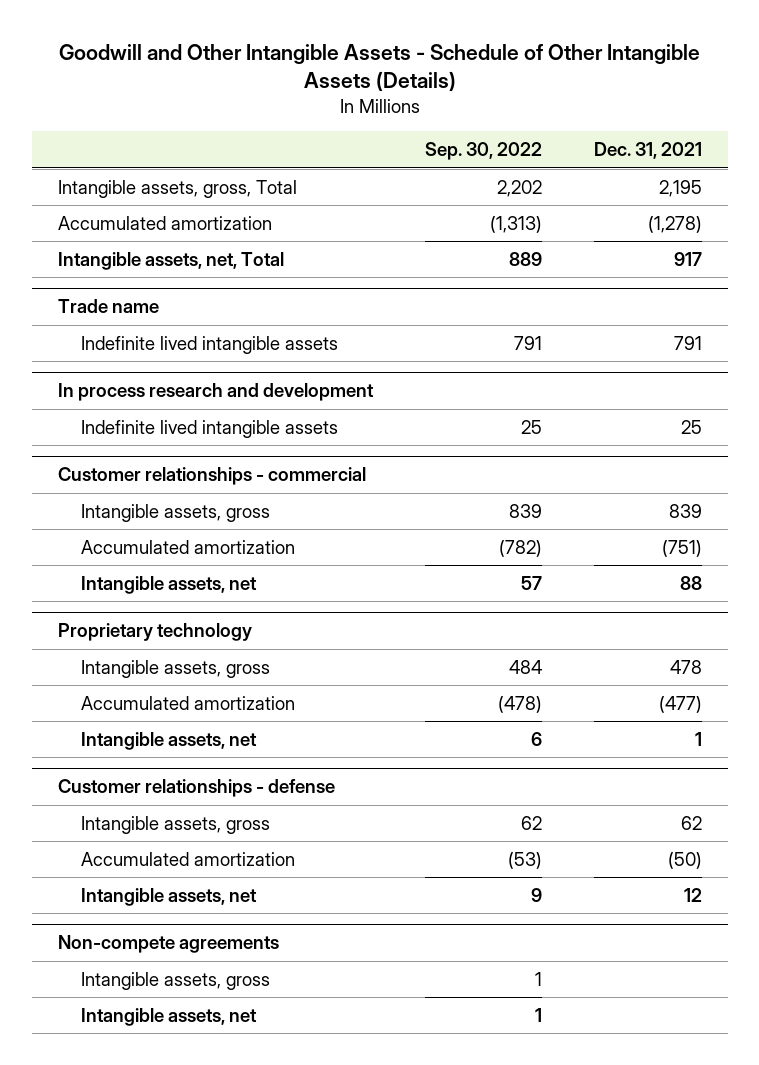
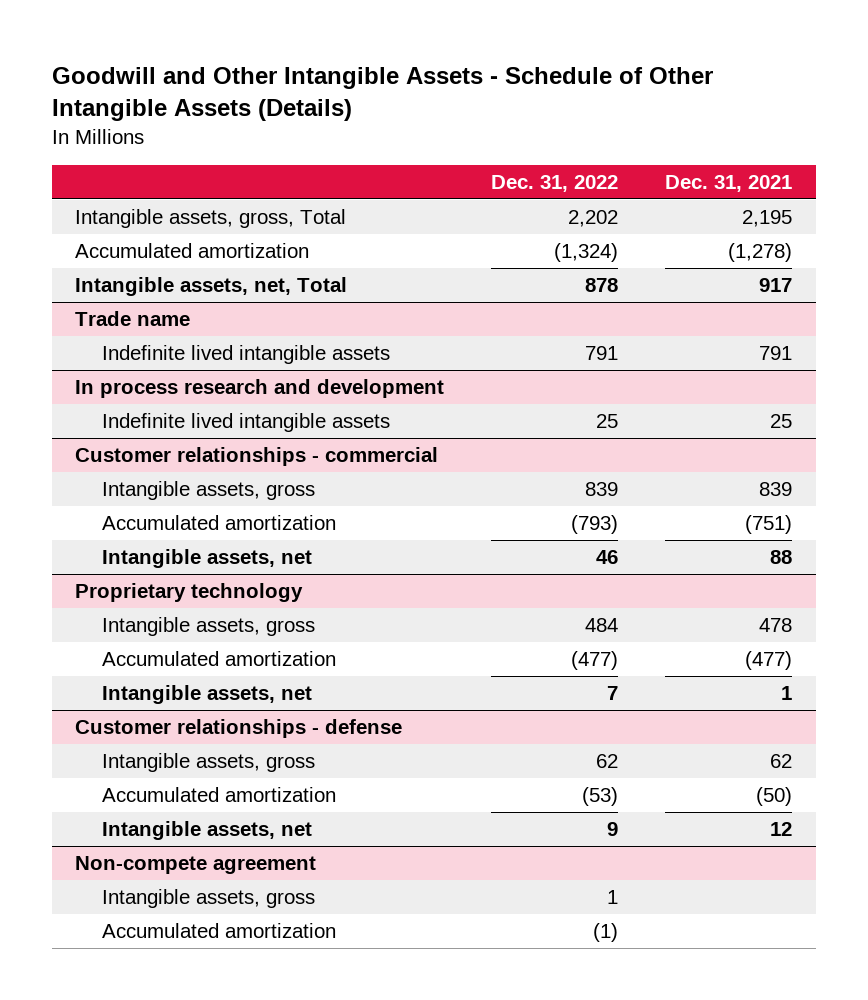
- | Sep. 30, 2022 | Dec. 31, 2021
+ | Dec. 31, 2022 | Dec. 31, 2021
- Non-compete agreements
+ Non-compete agreement
- Intangible assets, net | 1 |
+ Accumulated amortization | (1) |

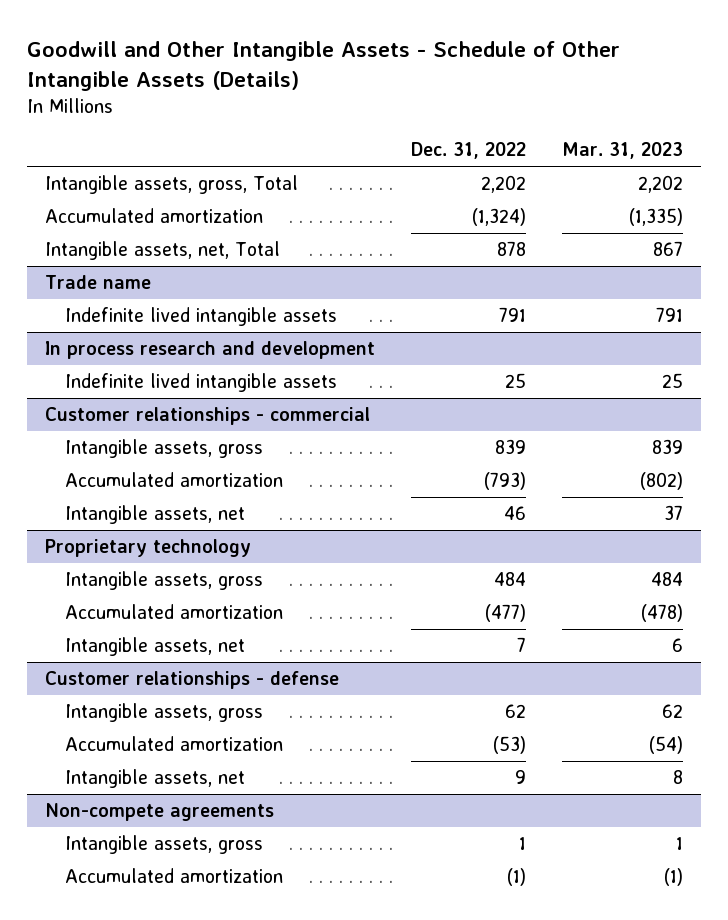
- | Dec. 31, 2022 | Dec. 31, 2021
+ | Dec. 31, 2022 | Mar. 31, 2023
- Non-compete agreement
+ Non-compete agreements

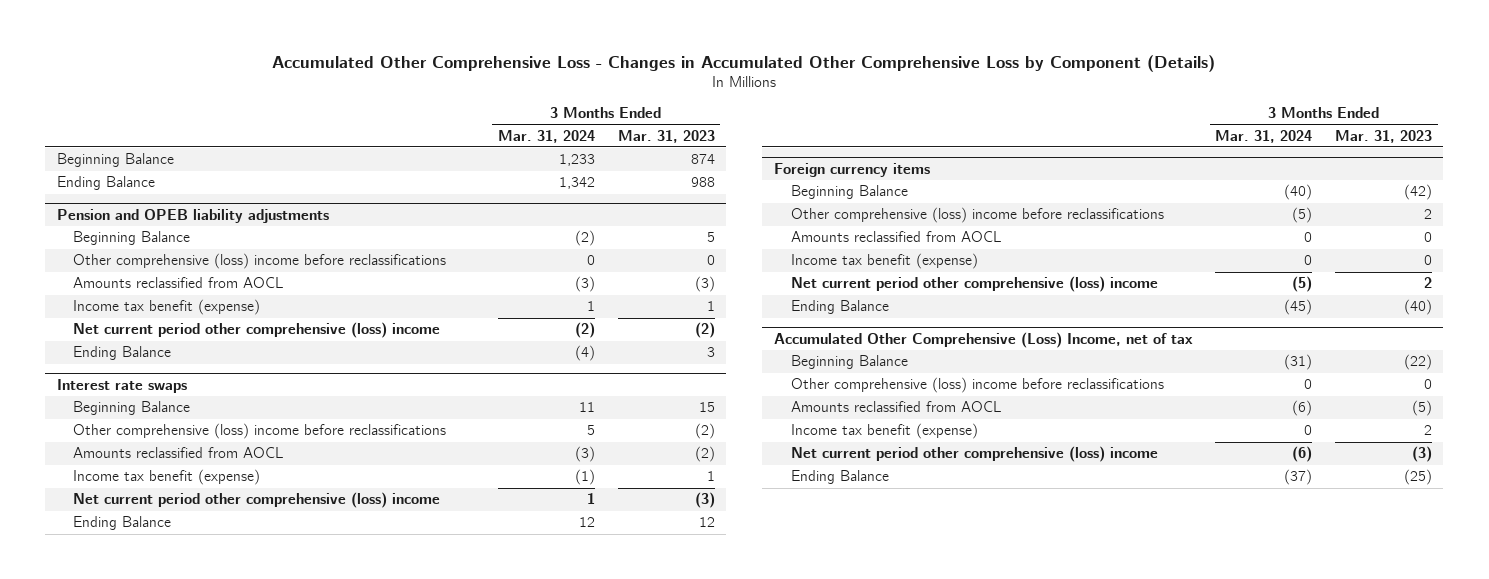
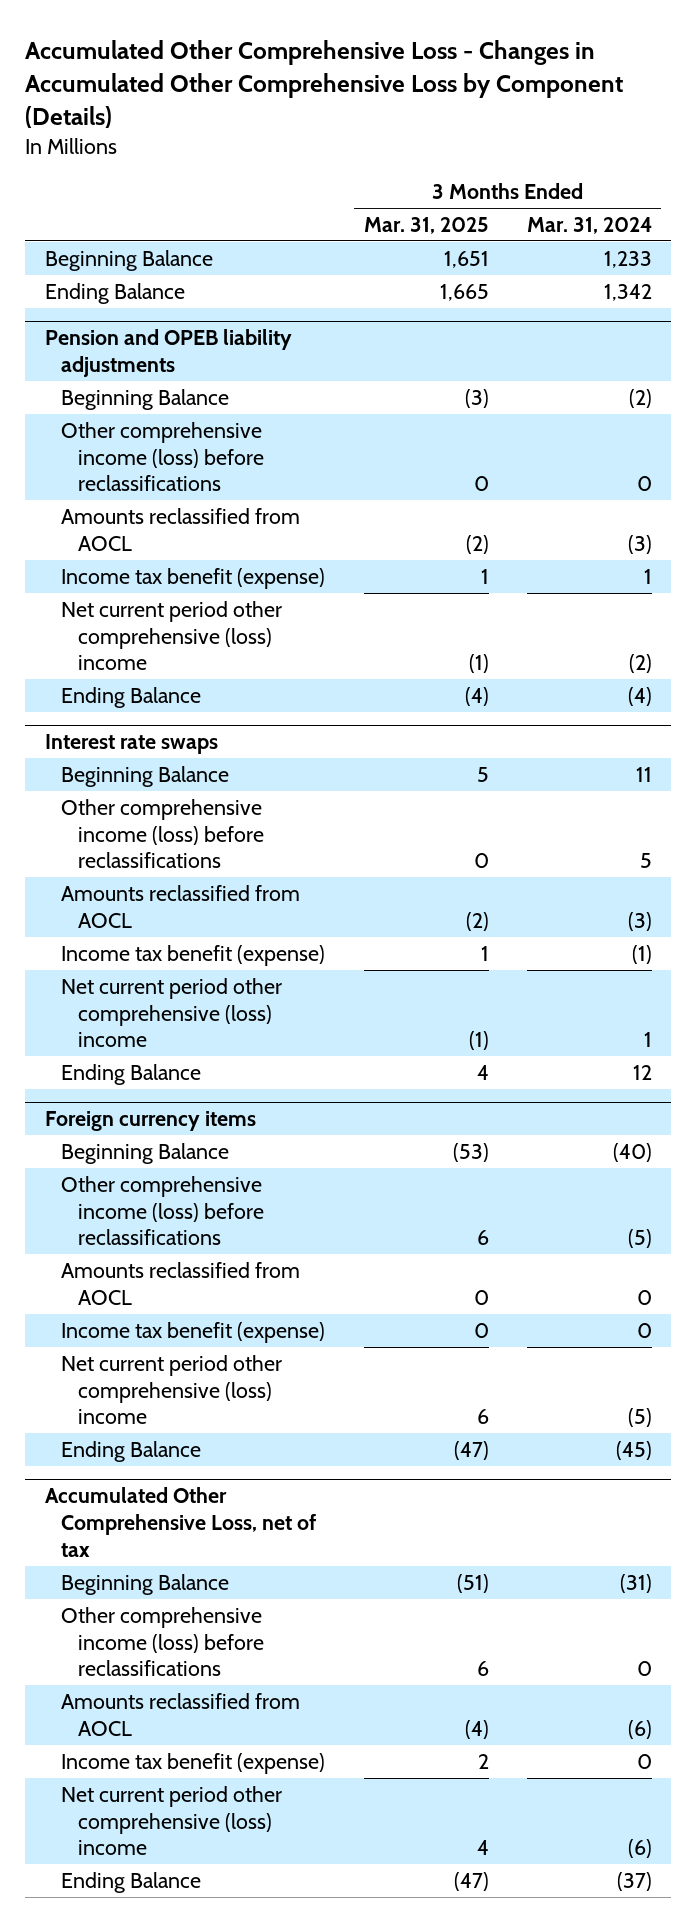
- | 3 Months Ended Mar. 31, 2024 | 3 Months Ended Mar. 31, 2023
+ | 3 Months Ended Mar. 31, 2025 | 3 Months Ended Mar. 31, 2024
@ Pension and OPEB liability adjustments
- Other comprehensive (loss) income before reclassifications | 0 | 0
+ Other comprehensive income (loss) before reclassifications | 0 | 0
@ Interest rate swaps
- Other comprehensive (loss) income before reclassifications | 5 | (2)
+ Other comprehensive income (loss) before reclassifications | 0 | 5
@ Foreign currency items
- Other comprehensive (loss) income before reclassifications | (5) | 2
+ Other comprehensive income (loss) before reclassifications | 6 | (5)
- Accumulated Other Comprehensive (Loss) Income, net of tax
+ Accumulated Other Comprehensive Loss, net of tax
- Other comprehensive (loss) income before reclassifications | 0 | 0
+ Other comprehensive income (loss) before reclassifications | 6 | 0

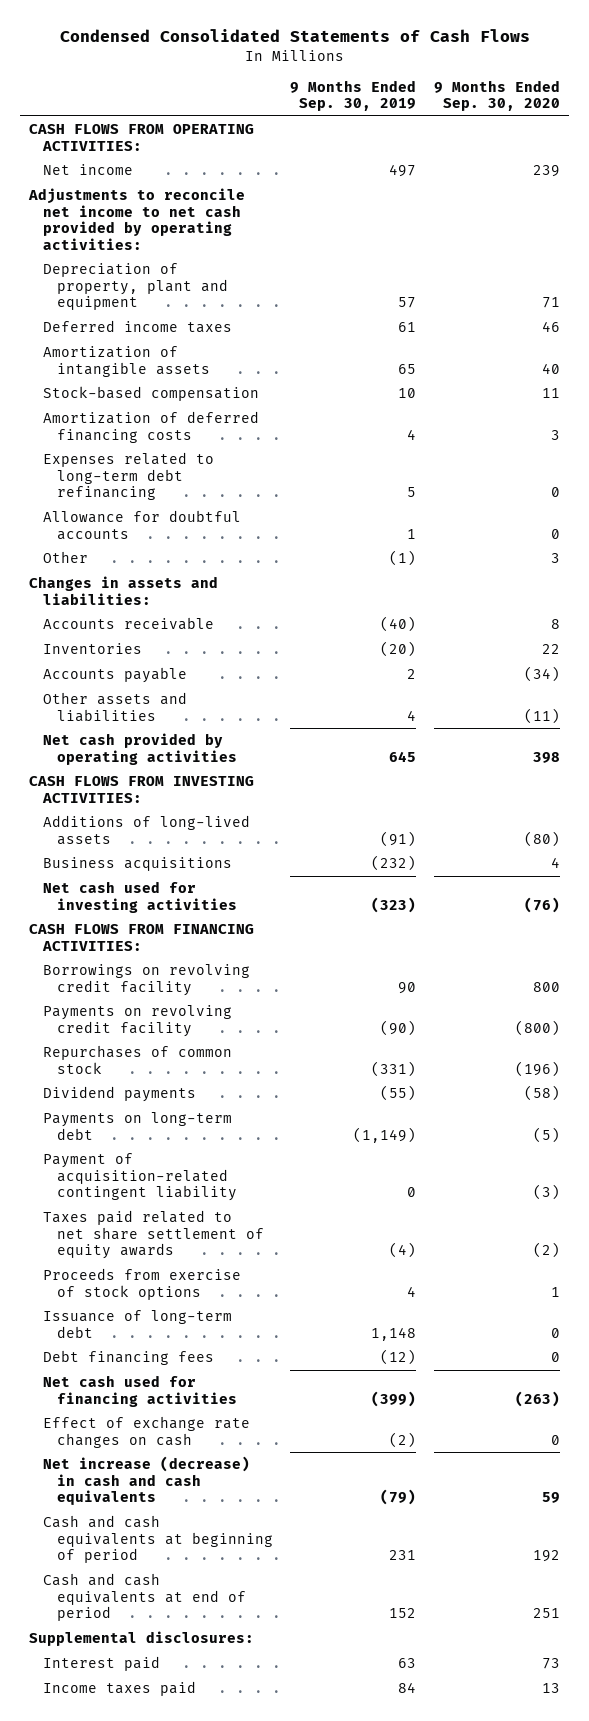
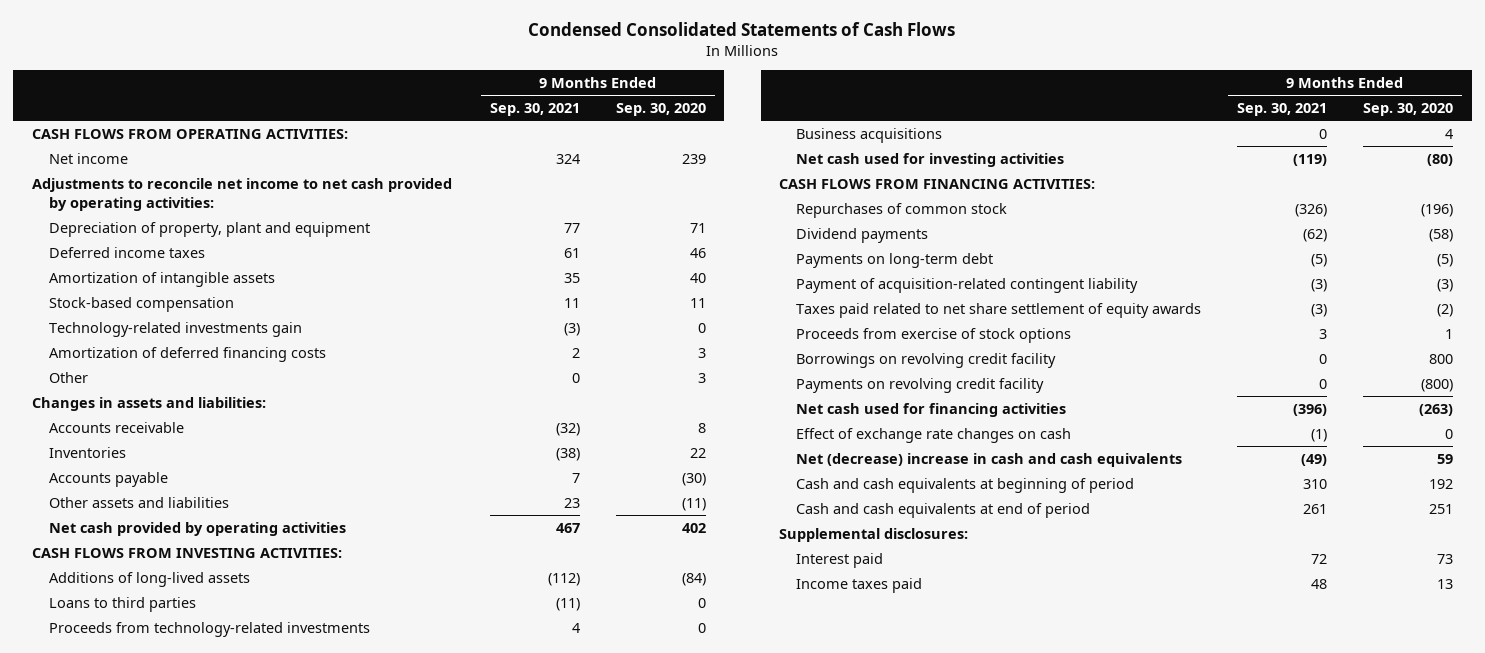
- | 9 Months Ended Sep. 30, 2019 | 9 Months Ended Sep. 30, 2020
+ | 9 Months Ended Sep. 30, 2021 | 9 Months Ended Sep. 30, 2020
+ Technology-related investments gain | (3) | 0
- Expenses related to long-term debt refinancing | 5 | 0
- Allowance for doubtful accounts | 1 | 0
- Accounts payable | 2 | (34)
+ Accounts payable | 7 | (30)
- Net cash provided by operating activities | 645 | 398
+ Net cash provided by operating activities | 467 | 402
- Additions of long-lived assets | (91) | (80)
+ Additions of long-lived assets | (112) | (84)
+ Loans to third parties | (11) | 0
+ Proceeds from technology-related investments | 4 | 0
- Net cash used for investing activities | (323) | (76)
+ Net cash used for investing activities | (119) | (80)
- Issuance of long-term debt | 1,148 | 0
- Debt financing fees | (12) | 0
moved down: Borrowings on revolving credit facility | 0 | 800
moved down: Payments on revolving credit facility | 0 | (800)
- Net increase (decrease) in cash and cash equivalents | (79) | 59
+ Net (decrease) increase in cash and cash equivalents | (49) | 59

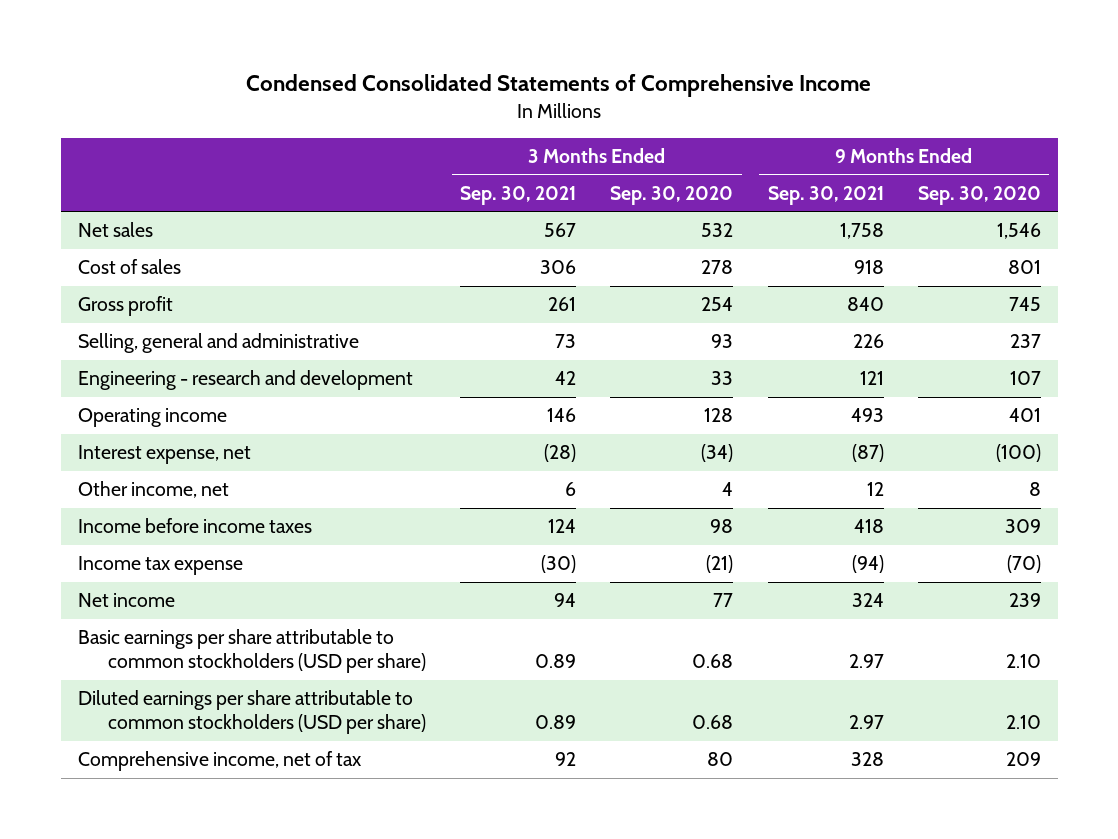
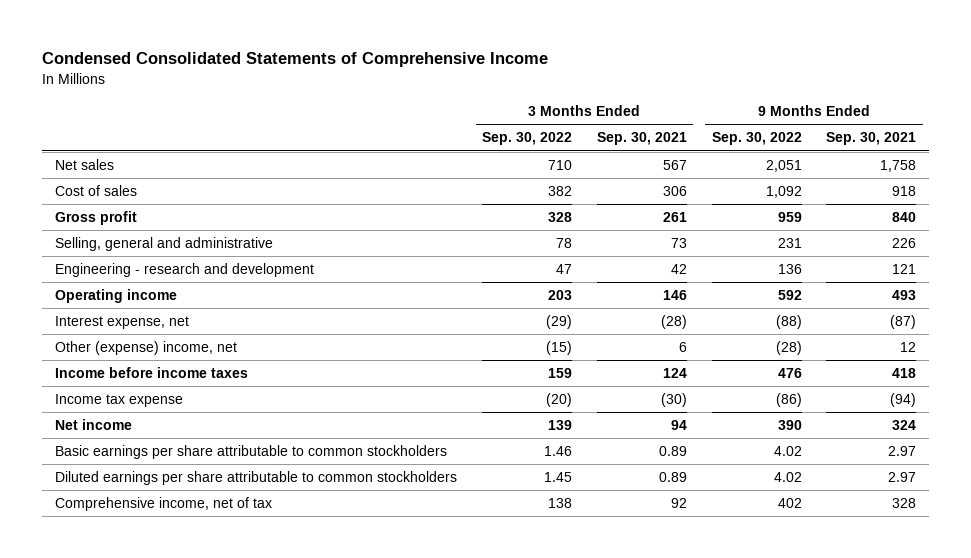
- | 3 Months Ended Sep. 30, 2021 | 3 Months Ended Sep. 30, 2020 | 9 Months Ended Sep. 30, 2021 | 9 Months Ended Sep. 30, 2020
+ | 3 Months Ended Sep. 30, 2022 | 3 Months Ended Sep. 30, 2021 | 9 Months Ended Sep. 30, 2022 | 9 Months Ended Sep. 30, 2021
- Other income, net | 6 | 4 | 12 | 8
+ Other (expense) income, net | (15) | 6 | (28) | 12
- Basic earnings per share attributable to common stockholders (USD per share) | 0.89 | 0.68 | 2.97 | 2.10
- Diluted earnings per share attributable to common stockholders (USD per share) | 0.89 | 0.68 | 2.97 | 2.10
+ Basic earnings per share attributable to common stockholders | 1.46 | 0.89 | 4.02 | 2.97
+ Diluted earnings per share attributable to common stockholders | 1.45 | 0.89 | 4.02 | 2.97

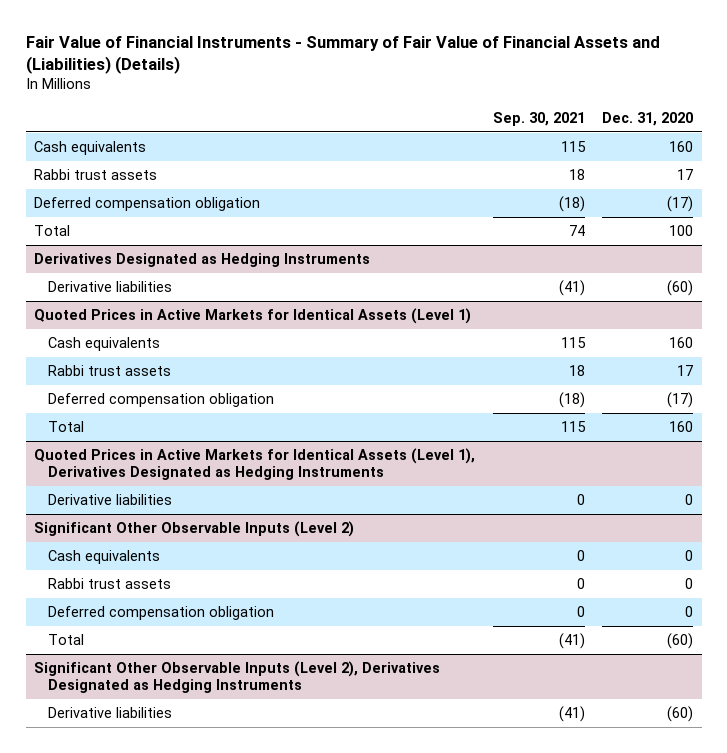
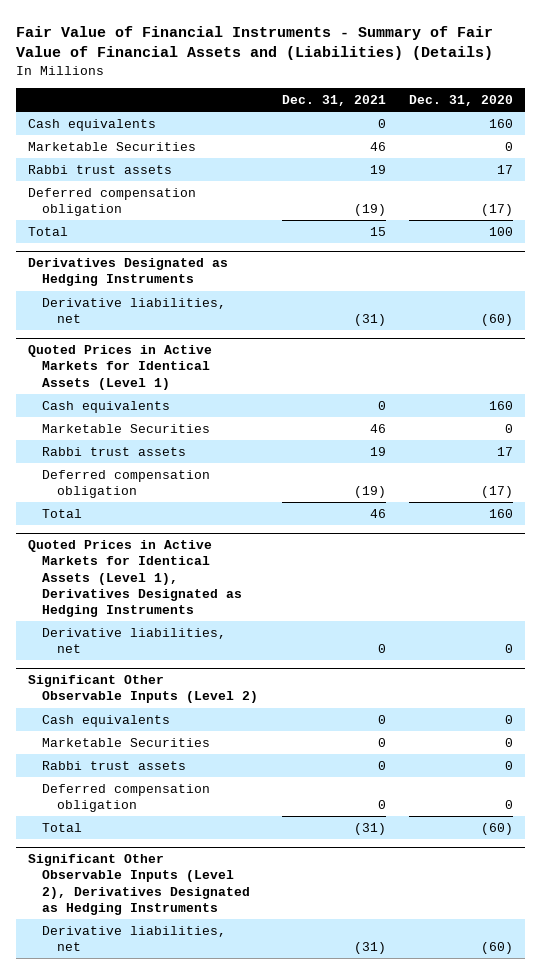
- | Sep. 30, 2021 | Dec. 31, 2020
+ | Dec. 31, 2021 | Dec. 31, 2020
+ Marketable Securities | 46 | 0
@ Derivatives Designated as Hedging Instruments
- Derivative liabilities | (41) | (60)
+ Derivative liabilities, net | (31) | (60)
@ Quoted Prices in Active Markets for Identical Assets (Level 1)
+ Marketable Securities | 46 | 0
@ Quoted Prices in Active Markets for Identical Assets (Level 1), Derivatives Designated as Hedging Instruments
- Derivative liabilities | 0 | 0
+ Derivative liabilities, net | 0 | 0
@ Significant Other Observable Inputs (Level 2)
+ Marketable Securities | 0 | 0
@ Significant Other Observable Inputs (Level 2), Derivatives Designated as Hedging Instruments
- Derivative liabilities | (41) | (60)
+ Derivative liabilities, net | (31) | (60)

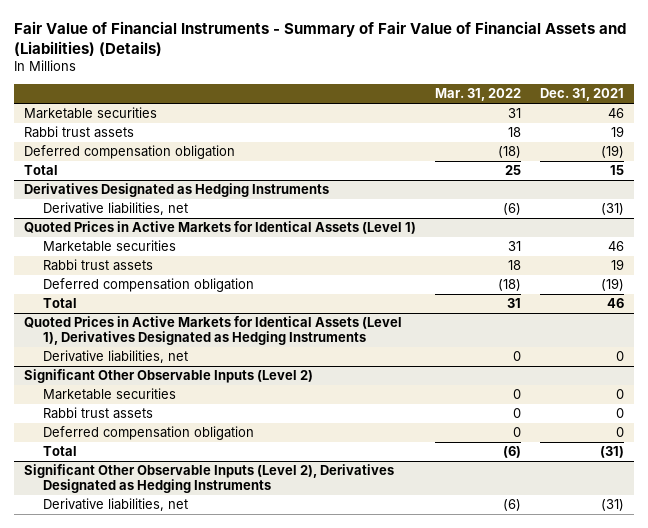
- | Dec. 31, 2021 | Dec. 31, 2020
+ | Mar. 31, 2022 | Dec. 31, 2021
- Cash equivalents | 0 | 160
- Marketable Securities | 46 | 0
+ Marketable securities | 31 | 46
@ Quoted Prices in Active Markets for Identical Assets (Level 1)
- Cash equivalents | 0 | 160
- Marketable Securities | 46 | 0
+ Marketable securities | 31 | 46
@ Significant Other Observable Inputs (Level 2)
- Cash equivalents | 0 | 0
- Marketable Securities | 0 | 0
+ Marketable securities | 0 | 0

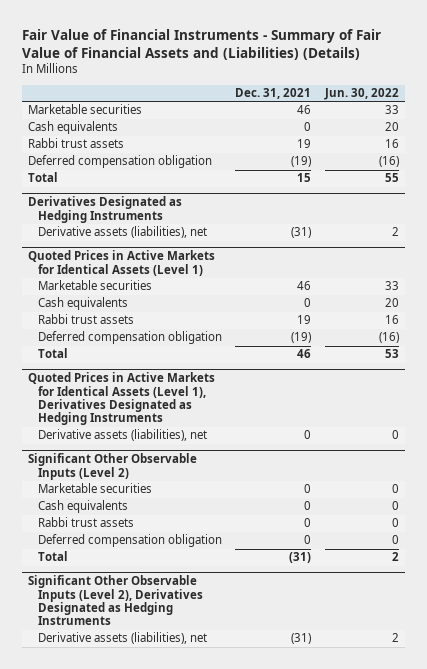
- | Mar. 31, 2022 | Dec. 31, 2021
+ | Dec. 31, 2021 | Jun. 30, 2022
+ Cash equivalents | 0 | 20
@ Derivatives Designated as Hedging Instruments
- Derivative liabilities, net | (6) | (31)
+ Derivative assets (liabilities), net | (31) | 2
@ Quoted Prices in Active Markets for Identical Assets (Level 1)
+ Cash equivalents | 0 | 20
@ Quoted Prices in Active Markets for Identical Assets (Level 1), Derivatives Designated as Hedging Instruments
- Derivative liabilities, net | 0 | 0
+ Derivative assets (liabilities), net | 0 | 0
@ Significant Other Observable Inputs (Level 2)
+ Cash equivalents | 0 | 0
@ Significant Other Observable Inputs (Level 2), Derivatives Designated as Hedging Instruments
- Derivative liabilities, net | (6) | (31)
+ Derivative assets (liabilities), net | (31) | 2

